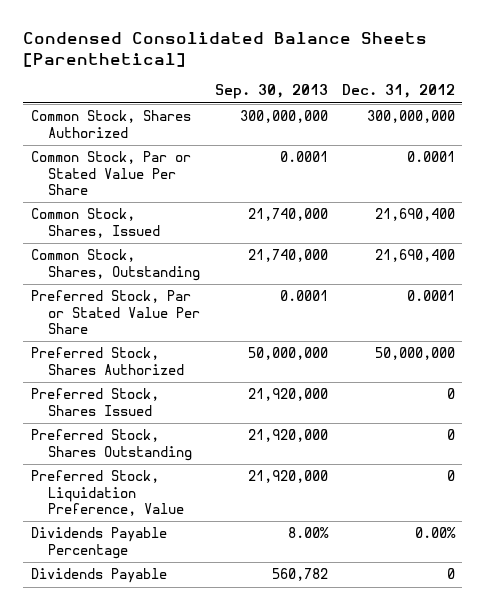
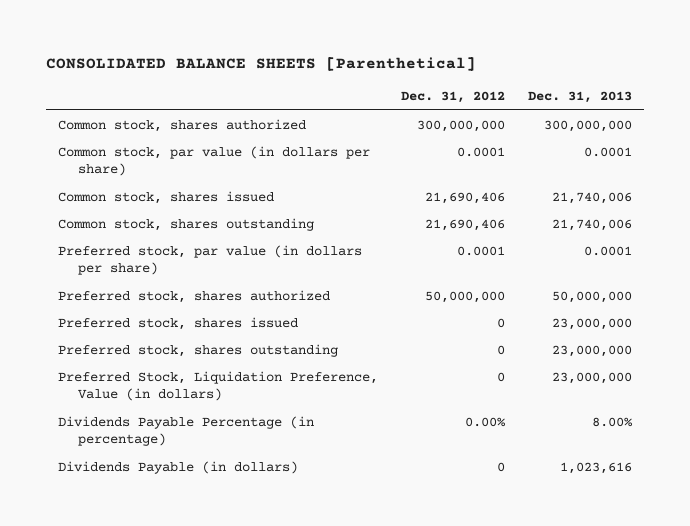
- Condensed Consolidated Balance Sheets [Parenthetical]
+ CONSOLIDATED BALANCE SHEETS [Parenthetical]
- | Sep. 30, 2013 | Dec. 31, 2012
+ | Dec. 31, 2012 | Dec. 31, 2013
- Common Stock, Shares Authorized | 300,000,000 | 300,000,000
- Common Stock, Par or Stated Value Per Share | 0.0001 | 0.0001
- Common Stock, Shares, Issued | 21,740,000 | 21,690,400
- Common Stock, Shares, Outstanding | 21,740,000 | 21,690,400
- Preferred Stock, Par or Stated Value Per Share | 0.0001 | 0.0001
- Preferred Stock, Shares Authorized | 50,000,000 | 50,000,000
- Preferred Stock, Shares Issued | 21,920,000 | 0
- Preferred Stock, Shares Outstanding | 21,920,000 | 0
- Preferred Stock, Liquidation Preference, Value | 21,920,000 | 0
- Dividends Payable Percentage | 8.00% | 0.00%
- Dividends Payable | 560,782 | 0
+ Common stock, shares authorized | 300,000,000 | 300,000,000
+ Common stock, par value (in dollars per share) | 0.0001 | 0.0001
+ Common stock, shares issued | 21,690,406 | 21,740,006
+ Common stock, shares outstanding | 21,690,406 | 21,740,006
+ Preferred stock, par value (in dollars per share) | 0.0001 | 0.0001
+ Preferred stock, shares authorized | 50,000,000 | 50,000,000
+ Preferred stock, shares issued | 0 | 23,000,000
+ Preferred stock, shares outstanding | 0 | 23,000,000
+ Preferred Stock, Liquidation Preference, Value (in dollars) | 0 | 23,000,000
+ Dividends Payable Percentage (in percentage) | 0.00% | 8.00%
+ Dividends Payable (in dollars) | 0 | 1,023,616

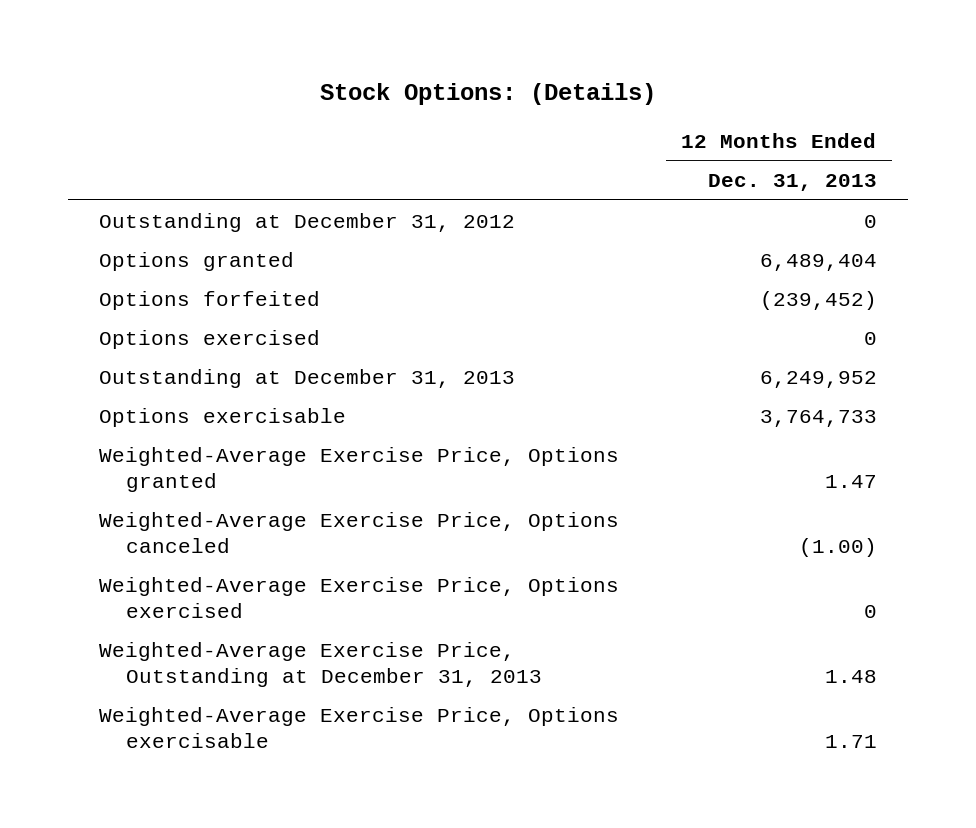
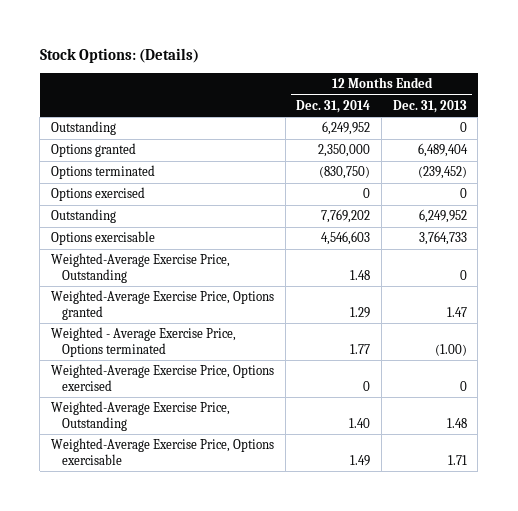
- | 12 Months Ended Dec. 31, 2013
+ | 12 Months Ended Dec. 31, 2014 | 12 Months Ended Dec. 31, 2013
- Outstanding at December 31, 2012 | 0
+ Outstanding | 6,249,952 | 0
- Options forfeited | (239,452)
+ Options terminated | (830,750) | (239,452)
- Outstanding at December 31, 2013 | 6,249,952
+ Outstanding | 7,769,202 | 6,249,952
+ Weighted-Average Exercise Price, Outstanding | 1.48 | 0
- Weighted-Average Exercise Price, Options canceled | (1.00)
+ Weighted - Average Exercise Price, Options terminated | 1.77 | (1.00)
- Weighted-Average Exercise Price, Outstanding at December 31, 2013 | 1.48
+ Weighted-Average Exercise Price, Outstanding | 1.40 | 1.48

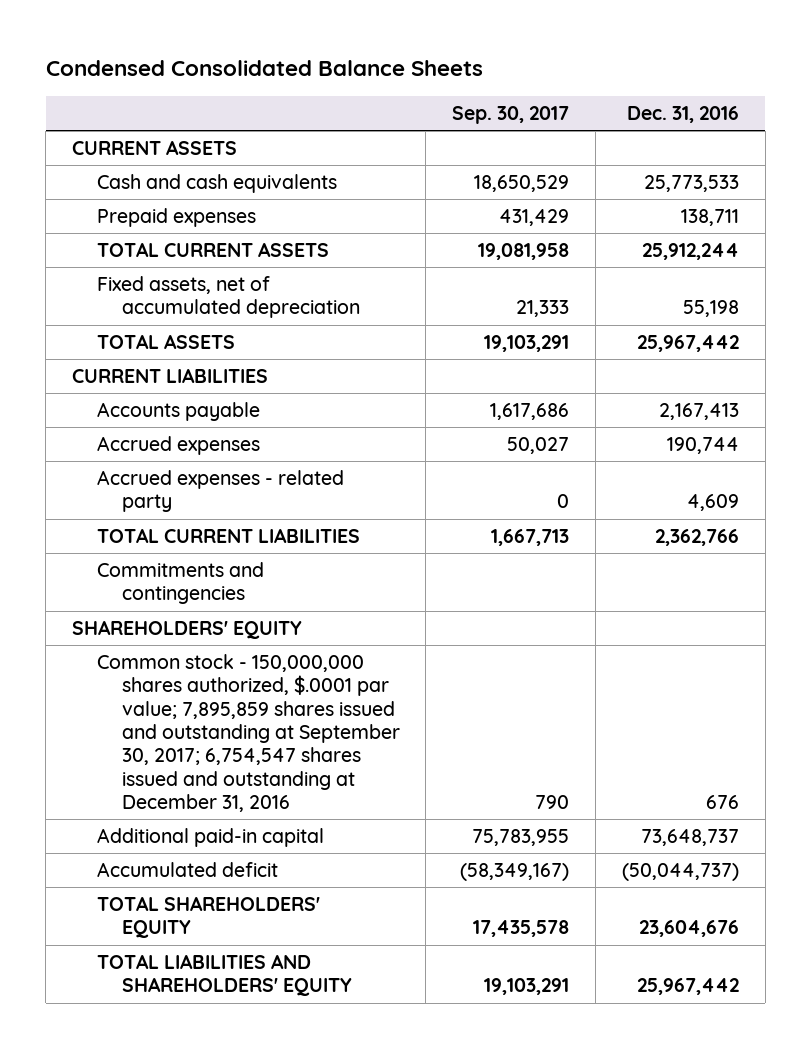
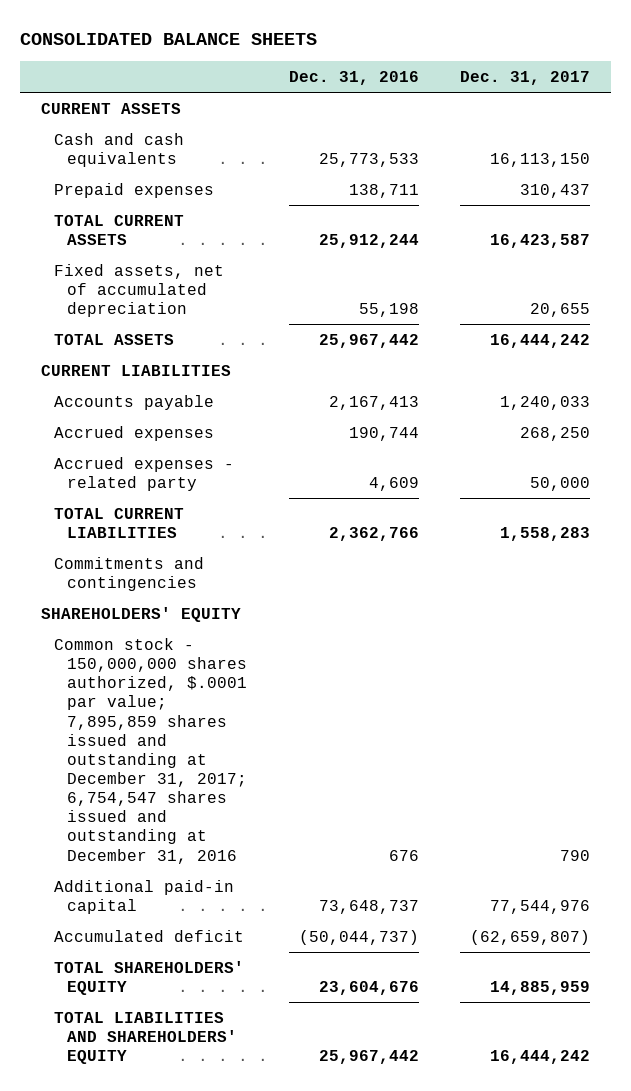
- Condensed Consolidated Balance Sheets
+ CONSOLIDATED BALANCE SHEETS
- | Sep. 30, 2017 | Dec. 31, 2016
+ | Dec. 31, 2016 | Dec. 31, 2017
- Common stock - 150,000,000 shares authorized, $.0001 par value; 7,895,859 shares issued and outstanding at September 30, 2017; 6,754,547 shares issued and outstanding at December 31, 2016 | 790 | 676
+ Common stock - 150,000,000 shares authorized, $.0001 par value; 7,895,859 shares issued and outstanding at December 31, 2017; 6,754,547 shares issued and outstanding at December 31, 2016 | 676 | 790

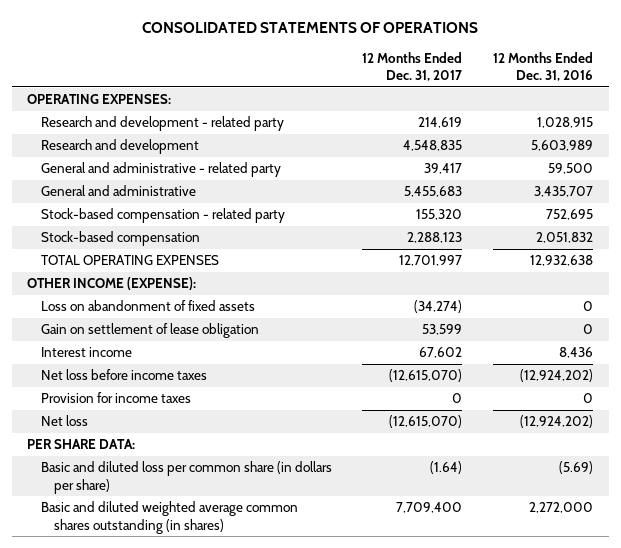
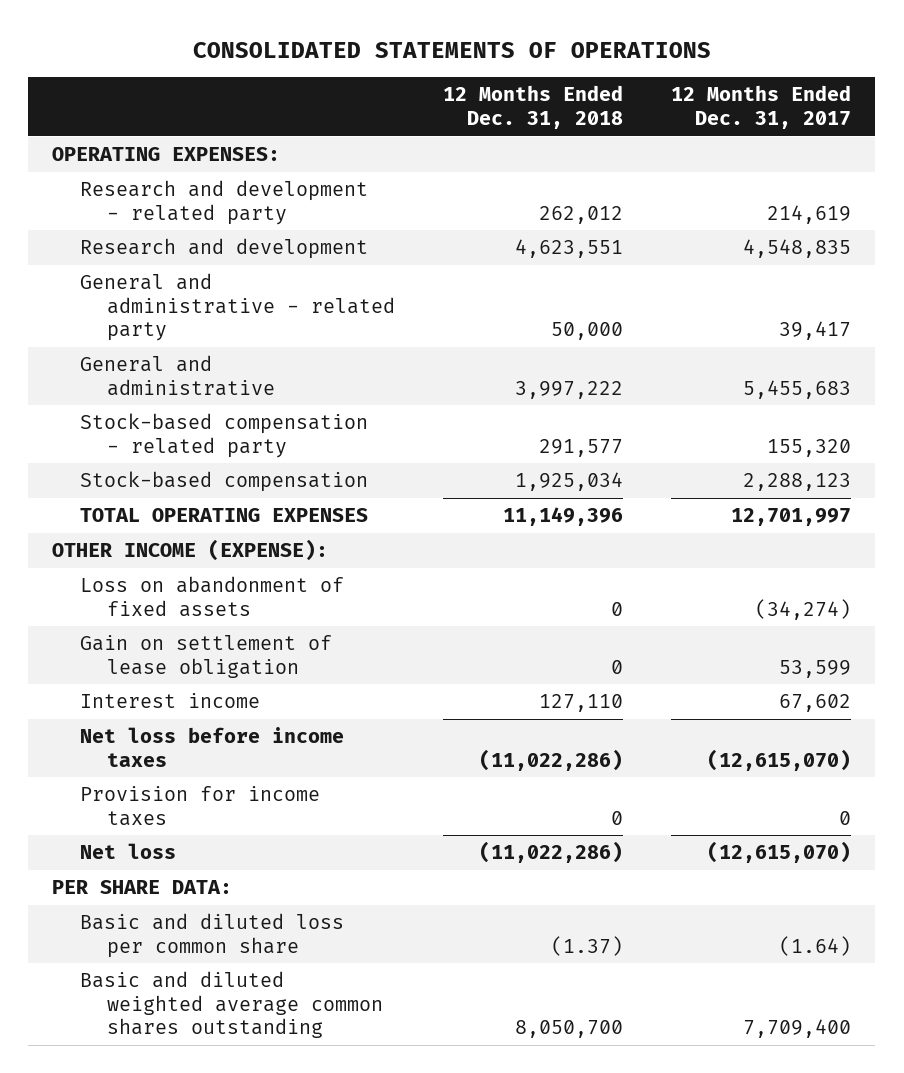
- | 12 Months Ended Dec. 31, 2017 | 12 Months Ended Dec. 31, 2016
+ | 12 Months Ended Dec. 31, 2018 | 12 Months Ended Dec. 31, 2017
- Basic and diluted loss per common share (in dollars per share) | (1.64) | (5.69)
- Basic and diluted weighted average common shares outstanding (in shares) | 7,709,400 | 2,272,000
+ Basic and diluted loss per common share | (1.37) | (1.64)
+ Basic and diluted weighted average common shares outstanding | 8,050,700 | 7,709,400

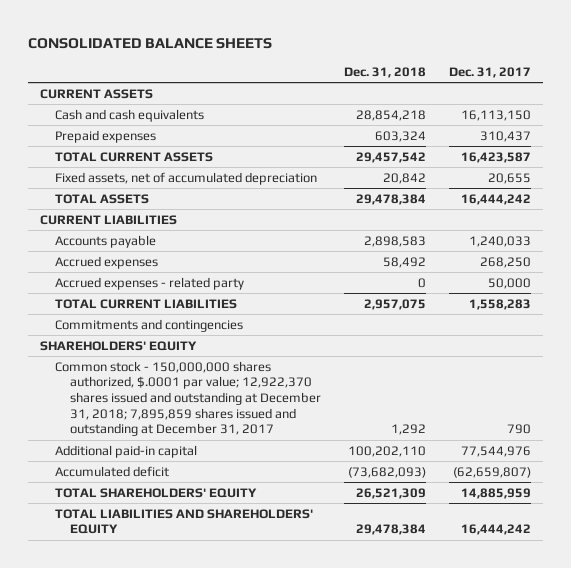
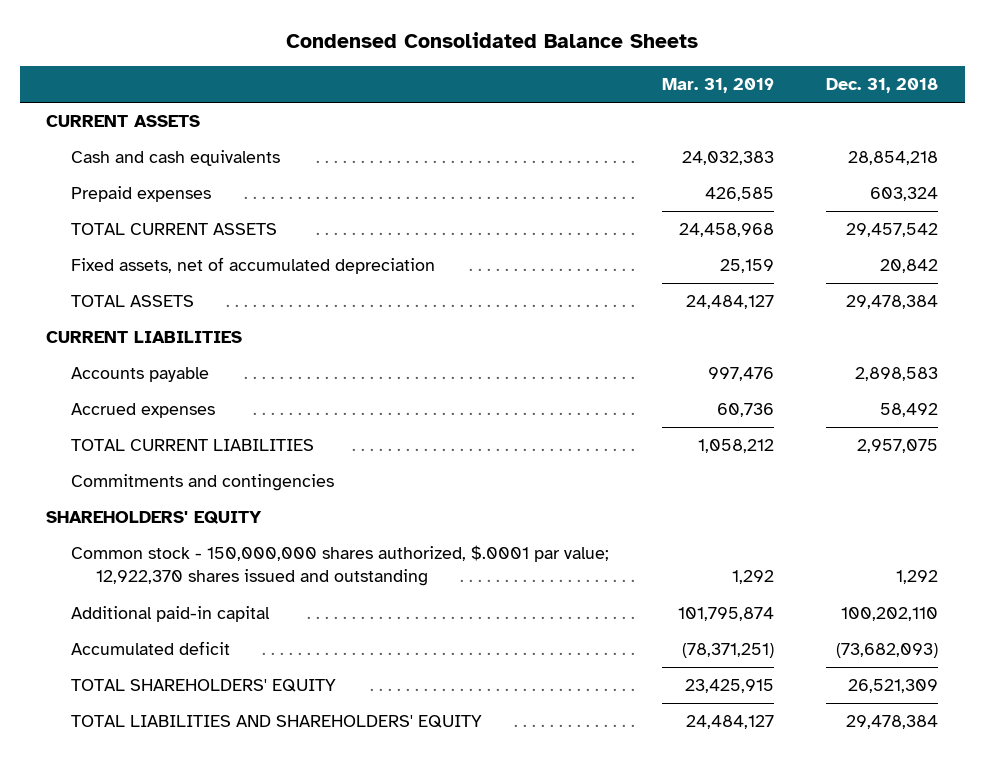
- CONSOLIDATED BALANCE SHEETS
+ Condensed Consolidated Balance Sheets
- | Dec. 31, 2018 | Dec. 31, 2017
+ | Mar. 31, 2019 | Dec. 31, 2018
- Accrued expenses - related party | 0 | 50,000
- Common stock - 150,000,000 shares authorized, $.0001 par value; 12,922,370 shares issued and outstanding at December 31, 2018; 7,895,859 shares issued and outstanding at December 31, 2017 | 1,292 | 790
+ Common stock - 150,000,000 shares authorized, $.0001 par value; 12,922,370 shares issued and outstanding | 1,292 | 1,292

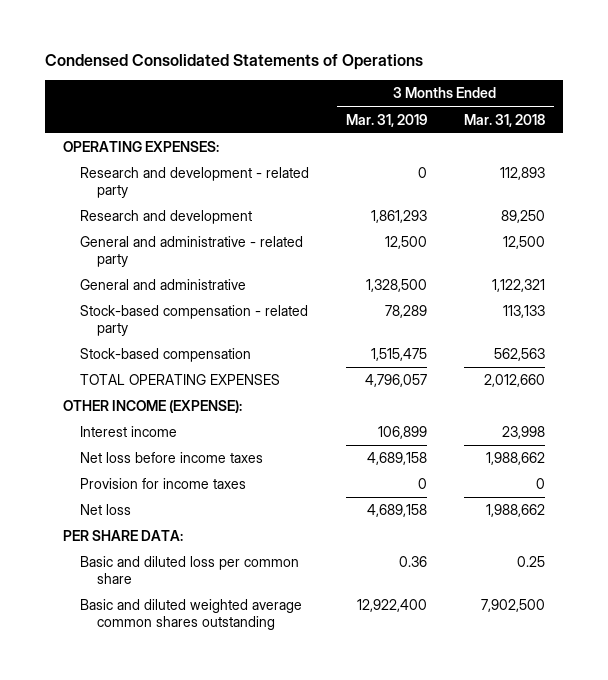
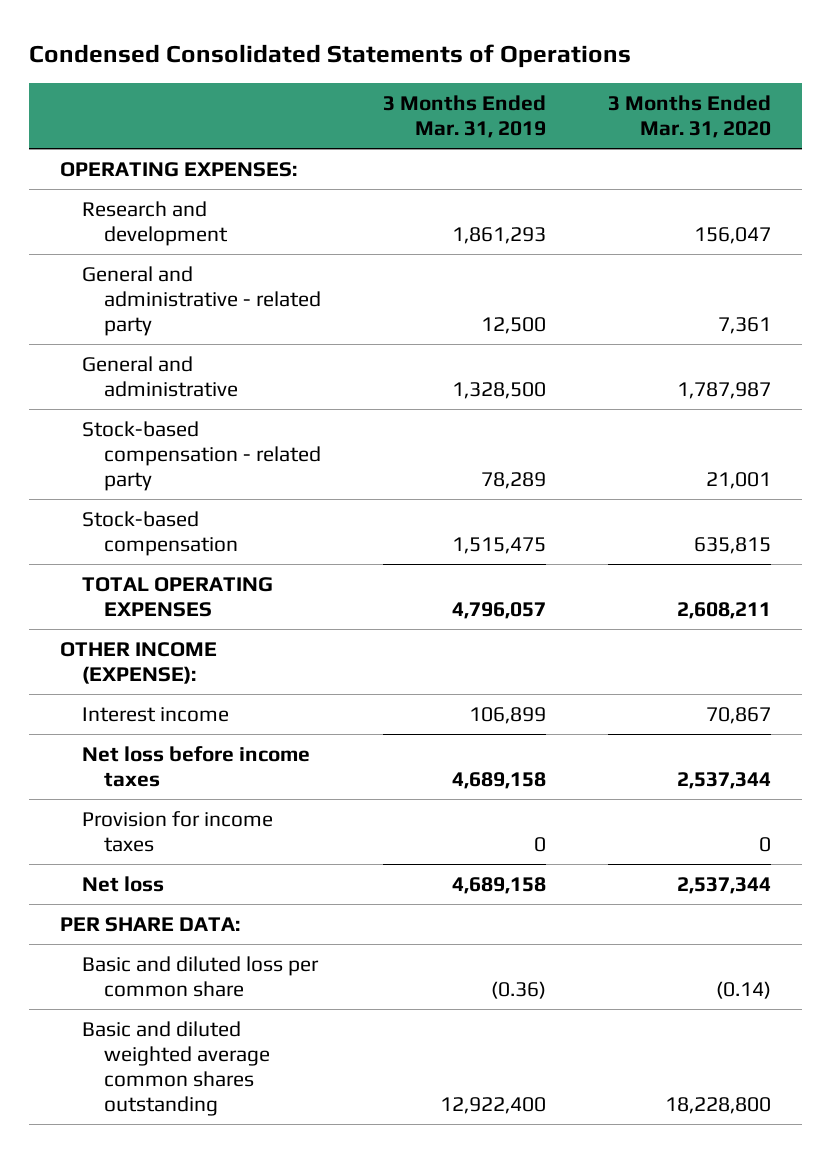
- | 3 Months Ended Mar. 31, 2019 | 3 Months Ended Mar. 31, 2018
+ | 3 Months Ended Mar. 31, 2019 | 3 Months Ended Mar. 31, 2020
- Research and development - related party | 0 | 112,893
- Basic and diluted loss per common share | 0.36 | 0.25
+ Basic and diluted loss per common share | (0.36) | (0.14)

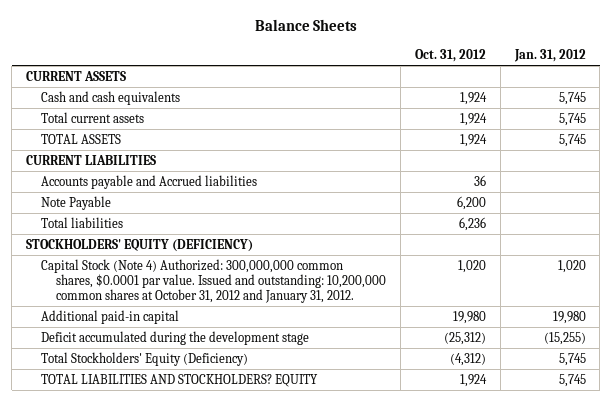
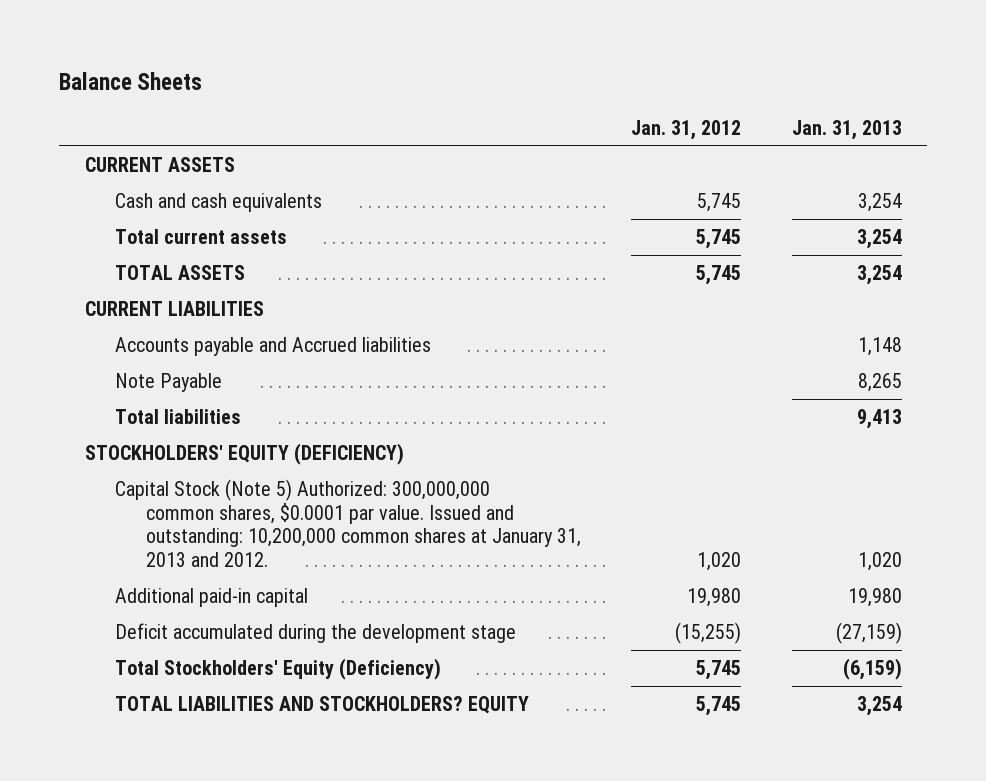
- | Oct. 31, 2012 | Jan. 31, 2012
+ | Jan. 31, 2012 | Jan. 31, 2013
- Capital Stock (Note 4) Authorized: 300,000,000 common shares, $0.0001 par value. Issued and outstanding: 10,200,000 common shares at October 31, 2012 and January 31, 2012. | 1,020 | 1,020
+ Capital Stock (Note 5) Authorized: 300,000,000 common shares, $0.0001 par value. Issued and outstanding: 10,200,000 common shares at January 31, 2013 and 2012. | 1,020 | 1,020

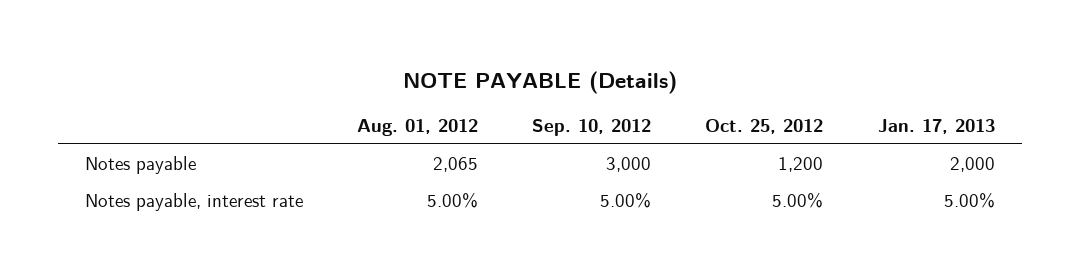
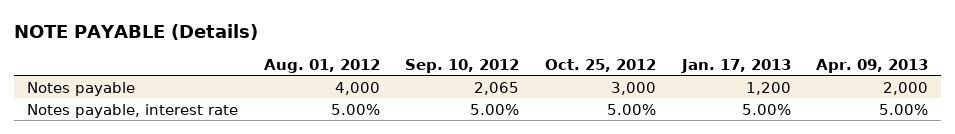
- | Aug. 01, 2012 | Sep. 10, 2012 | Oct. 25, 2012 | Jan. 17, 2013
+ | Aug. 01, 2012 | Sep. 10, 2012 | Oct. 25, 2012 | Jan. 17, 2013 | Apr. 09, 2013
- Notes payable | 2,065 | 3,000 | 1,200 | 2,000
+ Notes payable | 4,000 | 2,065 | 3,000 | 1,200 | 2,000

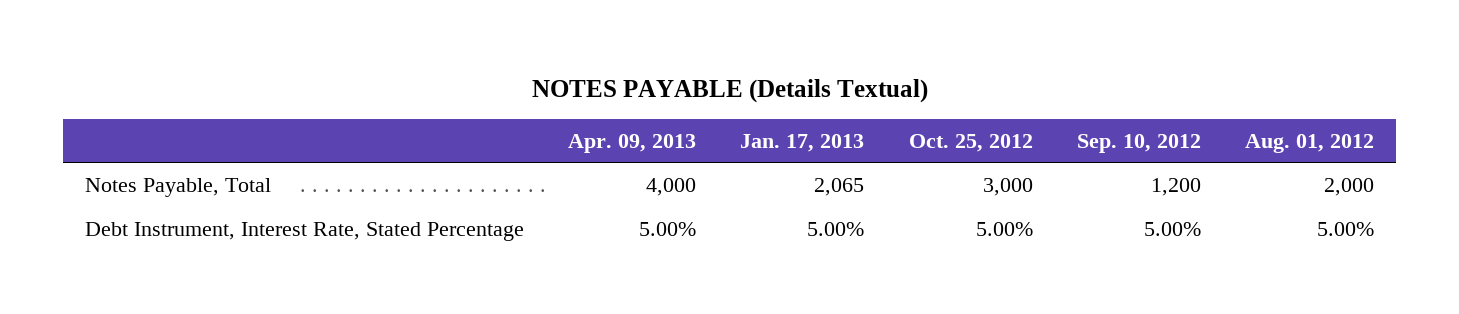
- NOTE PAYABLE (Details)
+ NOTES PAYABLE (Details Textual)
- | Aug. 01, 2012 | Sep. 10, 2012 | Oct. 25, 2012 | Jan. 17, 2013 | Apr. 09, 2013
+ | Apr. 09, 2013 | Jan. 17, 2013 | Oct. 25, 2012 | Sep. 10, 2012 | Aug. 01, 2012
- Notes payable | 4,000 | 2,065 | 3,000 | 1,200 | 2,000
- Notes payable, interest rate | 5.00% | 5.00% | 5.00% | 5.00% | 5.00%
+ Notes Payable, Total | 4,000 | 2,065 | 3,000 | 1,200 | 2,000
+ Debt Instrument, Interest Rate, Stated Percentage | 5.00% | 5.00% | 5.00% | 5.00% | 5.00%

